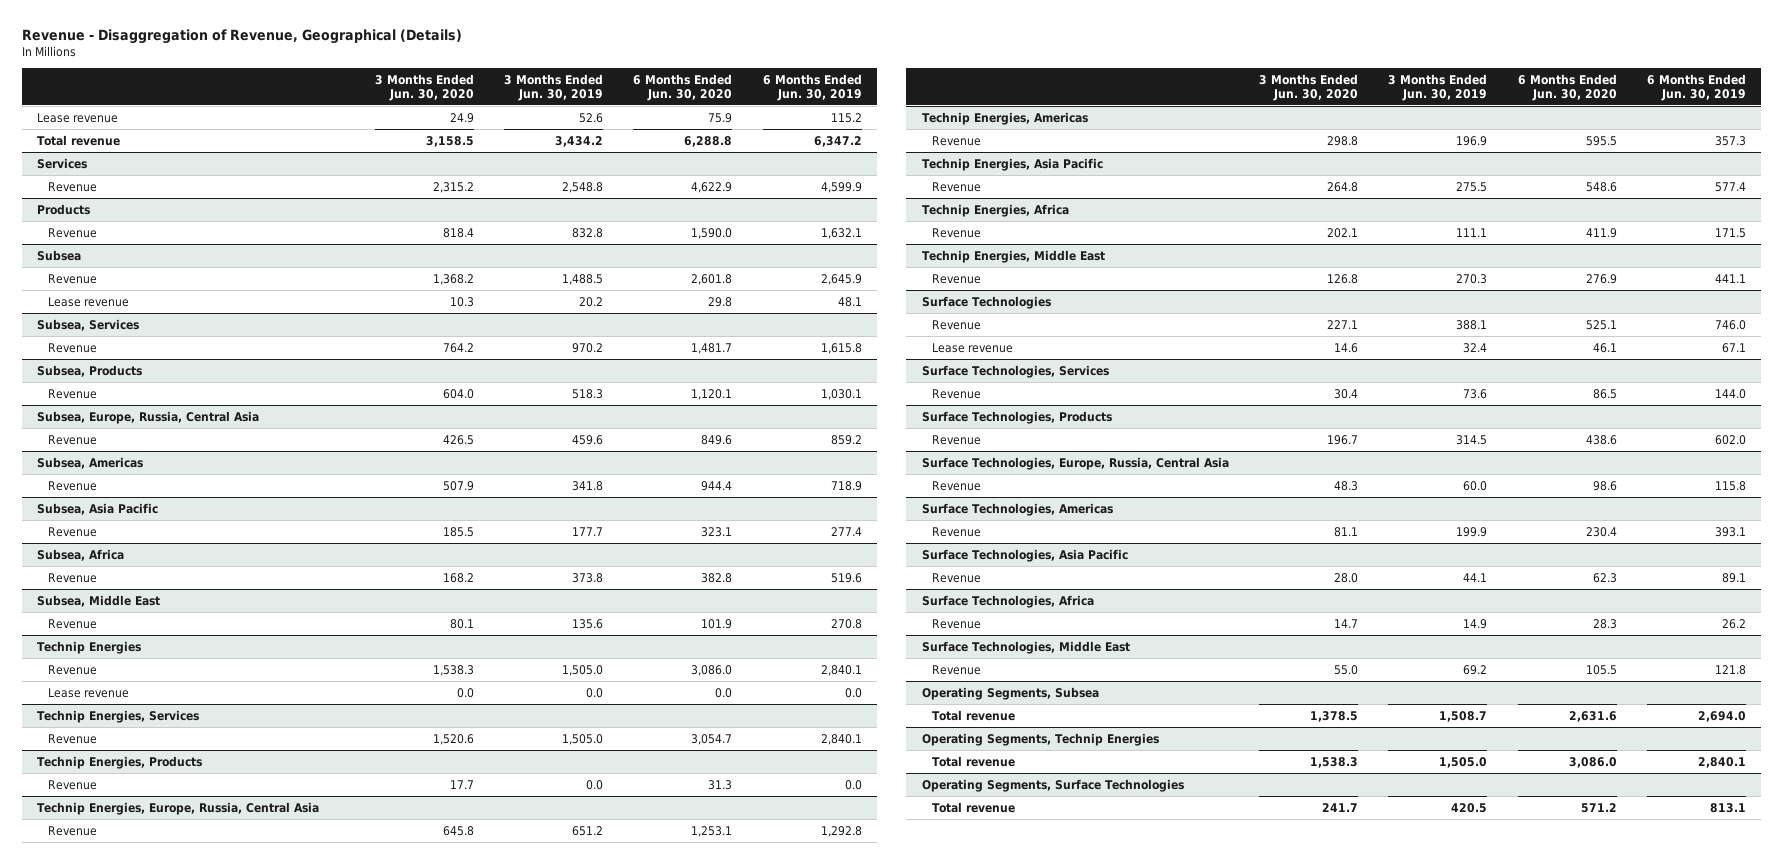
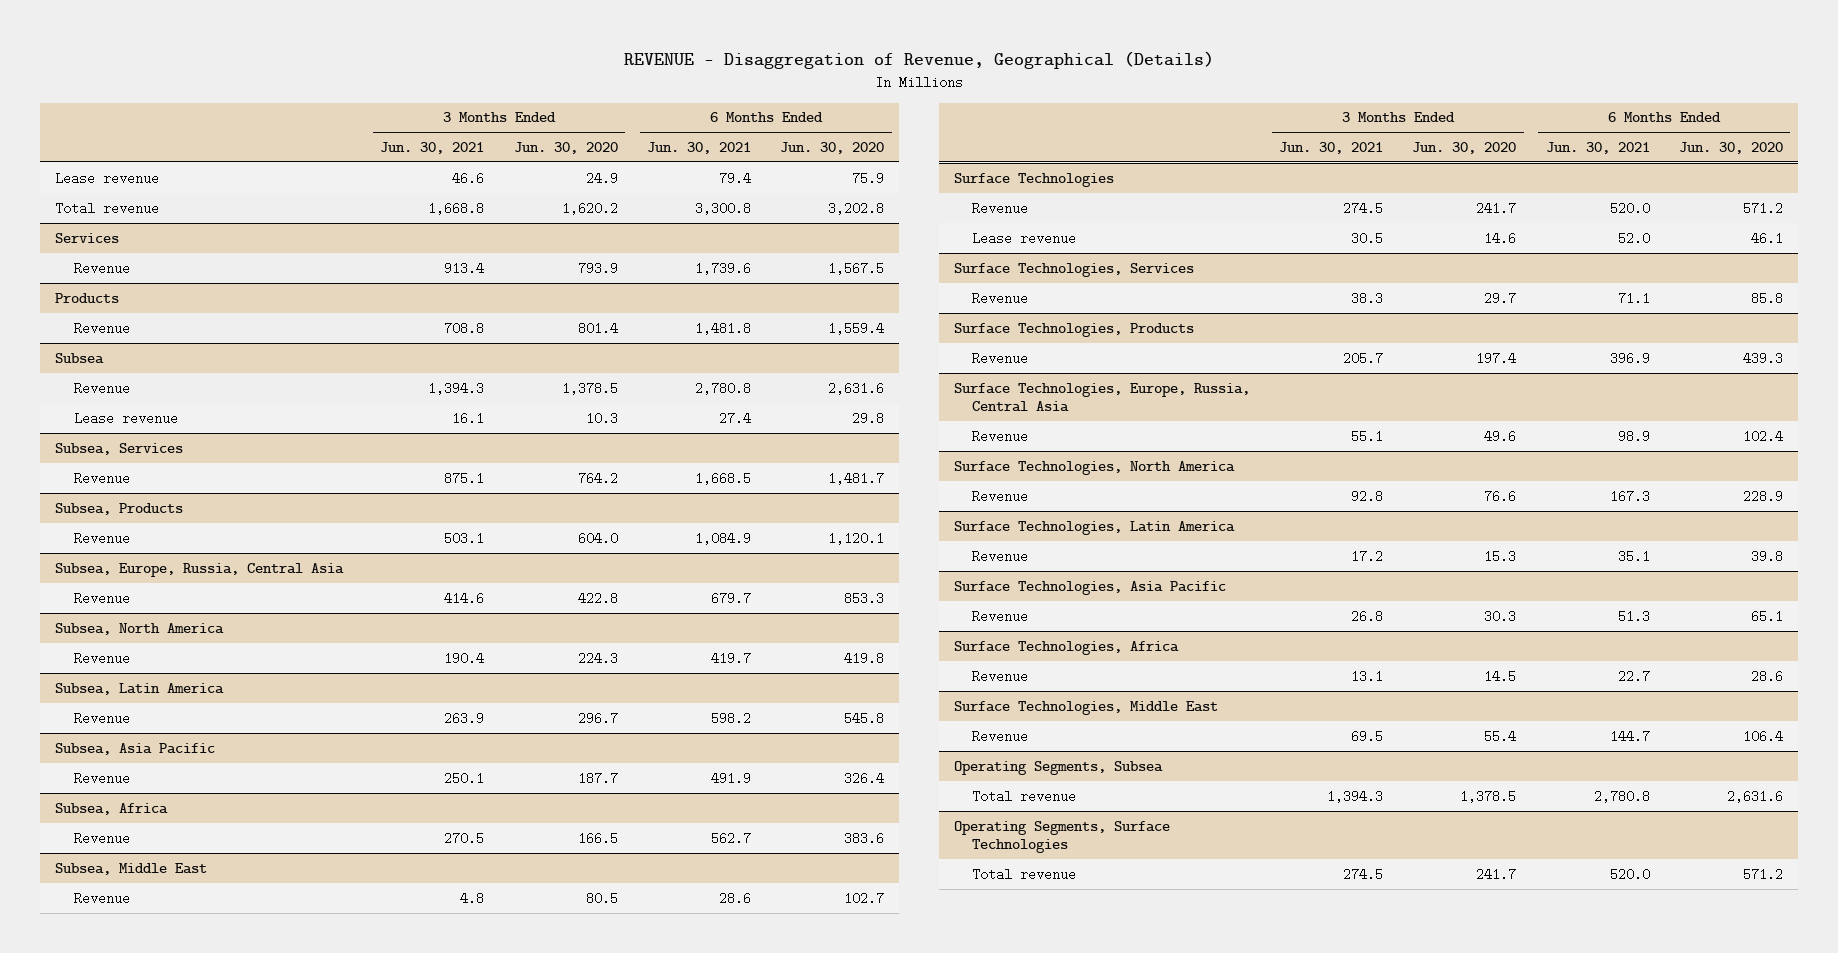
- Revenue - Disaggregation of Revenue, Geographical (Details)
+ REVENUE - Disaggregation of Revenue, Geographical (Details)
- | 3 Months Ended Jun. 30, 2020 | 3 Months Ended Jun. 30, 2019 | 6 Months Ended Jun. 30, 2020 | 6 Months Ended Jun. 30, 2019
+ | 3 Months Ended Jun. 30, 2021 | 3 Months Ended Jun. 30, 2020 | 6 Months Ended Jun. 30, 2021 | 6 Months Ended Jun. 30, 2020
- Total revenue | 3,158.5 | 3,434.2 | 6,288.8 | 6,347.2
+ Total revenue | 1,668.8 | 1,620.2 | 3,300.8 | 3,202.8
@ Services
- Revenue | 2,315.2 | 2,548.8 | 4,622.9 | 4,599.9
+ Revenue | 913.4 | 793.9 | 1,739.6 | 1,567.5
@ Products
- Revenue | 818.4 | 832.8 | 1,590.0 | 1,632.1
+ Revenue | 708.8 | 801.4 | 1,481.8 | 1,559.4
@ Subsea
- Revenue | 1,368.2 | 1,488.5 | 2,601.8 | 2,645.9
+ Revenue | 1,394.3 | 1,378.5 | 2,780.8 | 2,631.6
@ Subsea, Europe, Russia, Central Asia
- Revenue | 426.5 | 459.6 | 849.6 | 859.2
- Subsea, Americas
- Revenue | 507.9 | 341.8 | 944.4 | 718.9
@ Subsea, Europe, Russia, Central Asia
+ Revenue | 414.6 | 422.8 | 679.7 | 853.3
+ Subsea, North America
+ Revenue | 190.4 | 224.3 | 419.7 | 419.8
+ Subsea, Latin America
+ Revenue | 263.9 | 296.7 | 598.2 | 545.8
@ Subsea, Asia Pacific
- Revenue | 185.5 | 177.7 | 323.1 | 277.4
+ Revenue | 250.1 | 187.7 | 491.9 | 326.4
@ Subsea, Africa
- Revenue | 168.2 | 373.8 | 382.8 | 519.6
+ Revenue | 270.5 | 166.5 | 562.7 | 383.6
@ Subsea, Middle East
- Revenue | 80.1 | 135.6 | 101.9 | 270.8
- Technip Energies
- Revenue | 1,538.3 | 1,505.0 | 3,086.0 | 2,840.1
- Lease revenue | 0.0 | 0.0 | 0.0 | 0.0
- Technip Energies, Services
- Revenue | 1,520.6 | 1,505.0 | 3,054.7 | 2,840.1
- Technip Energies, Products
- Revenue | 17.7 | 0.0 | 31.3 | 0.0
- Technip Energies, Europe, Russia, Central Asia
- Revenue | 645.8 | 651.2 | 1,253.1 | 1,292.8
- Technip Energies, Americas
- Revenue | 298.8 | 196.9 | 595.5 | 357.3
- Technip Energies, Asia Pacific
- Revenue | 264.8 | 275.5 | 548.6 | 577.4
- Technip Energies, Africa
- Revenue | 202.1 | 111.1 | 411.9 | 171.5
- Technip Energies, Middle East
- Revenue | 126.8 | 270.3 | 276.9 | 441.1
@ Subsea, Middle East
+ Revenue | 4.8 | 80.5 | 28.6 | 102.7
@ Surface Technologies
- Revenue | 227.1 | 388.1 | 525.1 | 746.0
+ Revenue | 274.5 | 241.7 | 520.0 | 571.2
@ Surface Technologies, Services
- Revenue | 30.4 | 73.6 | 86.5 | 144.0
+ Revenue | 38.3 | 29.7 | 71.1 | 85.8
@ Surface Technologies, Products
- Revenue | 196.7 | 314.5 | 438.6 | 602.0
+ Revenue | 205.7 | 197.4 | 396.9 | 439.3
@ Surface Technologies, Europe, Russia, Central Asia
- Revenue | 48.3 | 60.0 | 98.6 | 115.8
- Surface Technologies, Americas
- Revenue | 81.1 | 199.9 | 230.4 | 393.1
@ Surface Technologies, Europe, Russia, Central Asia
+ Revenue | 55.1 | 49.6 | 98.9 | 102.4
+ Surface Technologies, North America
+ Revenue | 92.8 | 76.6 | 167.3 | 228.9
+ Surface Technologies, Latin America
+ Revenue | 17.2 | 15.3 | 35.1 | 39.8
@ Surface Technologies, Asia Pacific
- Revenue | 28.0 | 44.1 | 62.3 | 89.1
+ Revenue | 26.8 | 30.3 | 51.3 | 65.1
@ Surface Technologies, Africa
- Revenue | 14.7 | 14.9 | 28.3 | 26.2
+ Revenue | 13.1 | 14.5 | 22.7 | 28.6
@ Surface Technologies, Middle East
- Revenue | 55.0 | 69.2 | 105.5 | 121.8
+ Revenue | 69.5 | 55.4 | 144.7 | 106.4
- Operating Segments, Technip Energies
- Total revenue | 1,538.3 | 1,505.0 | 3,086.0 | 2,840.1

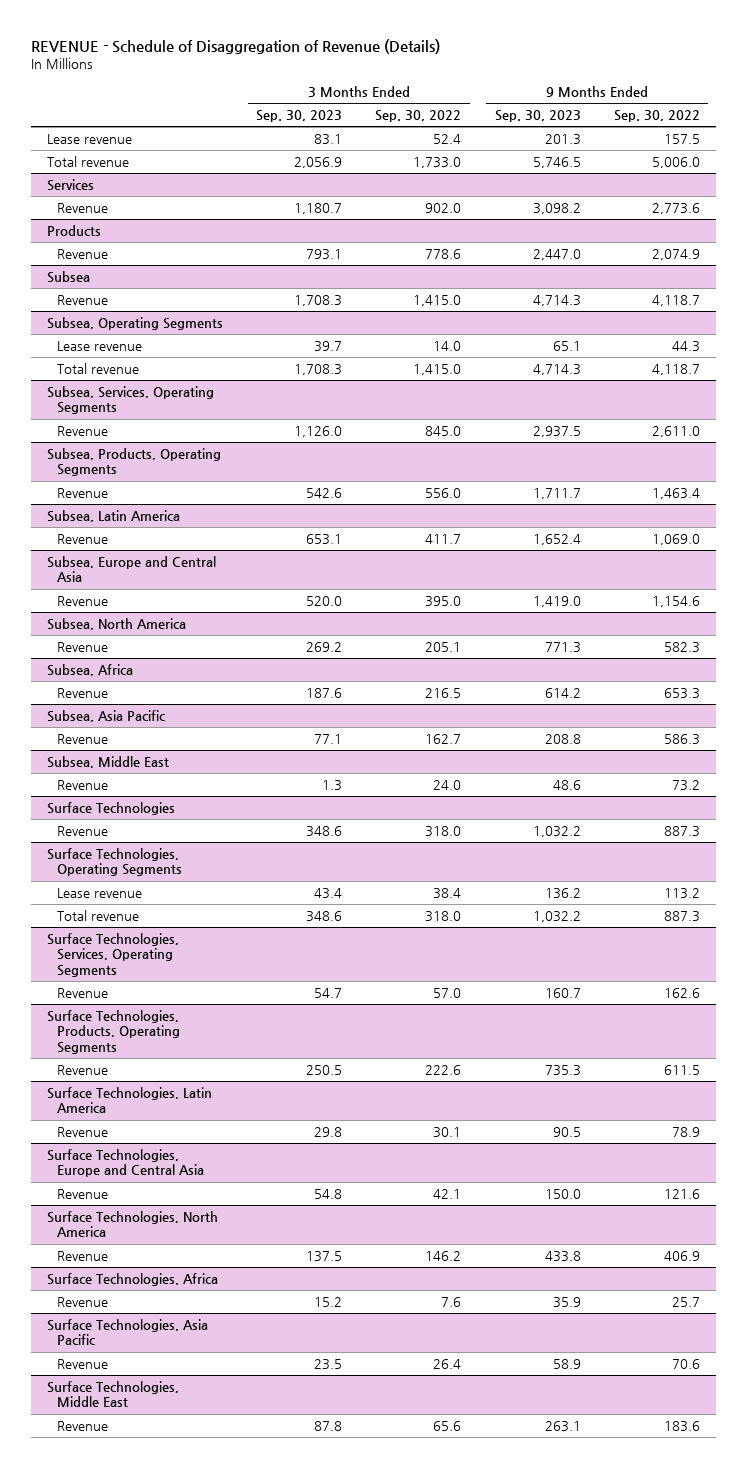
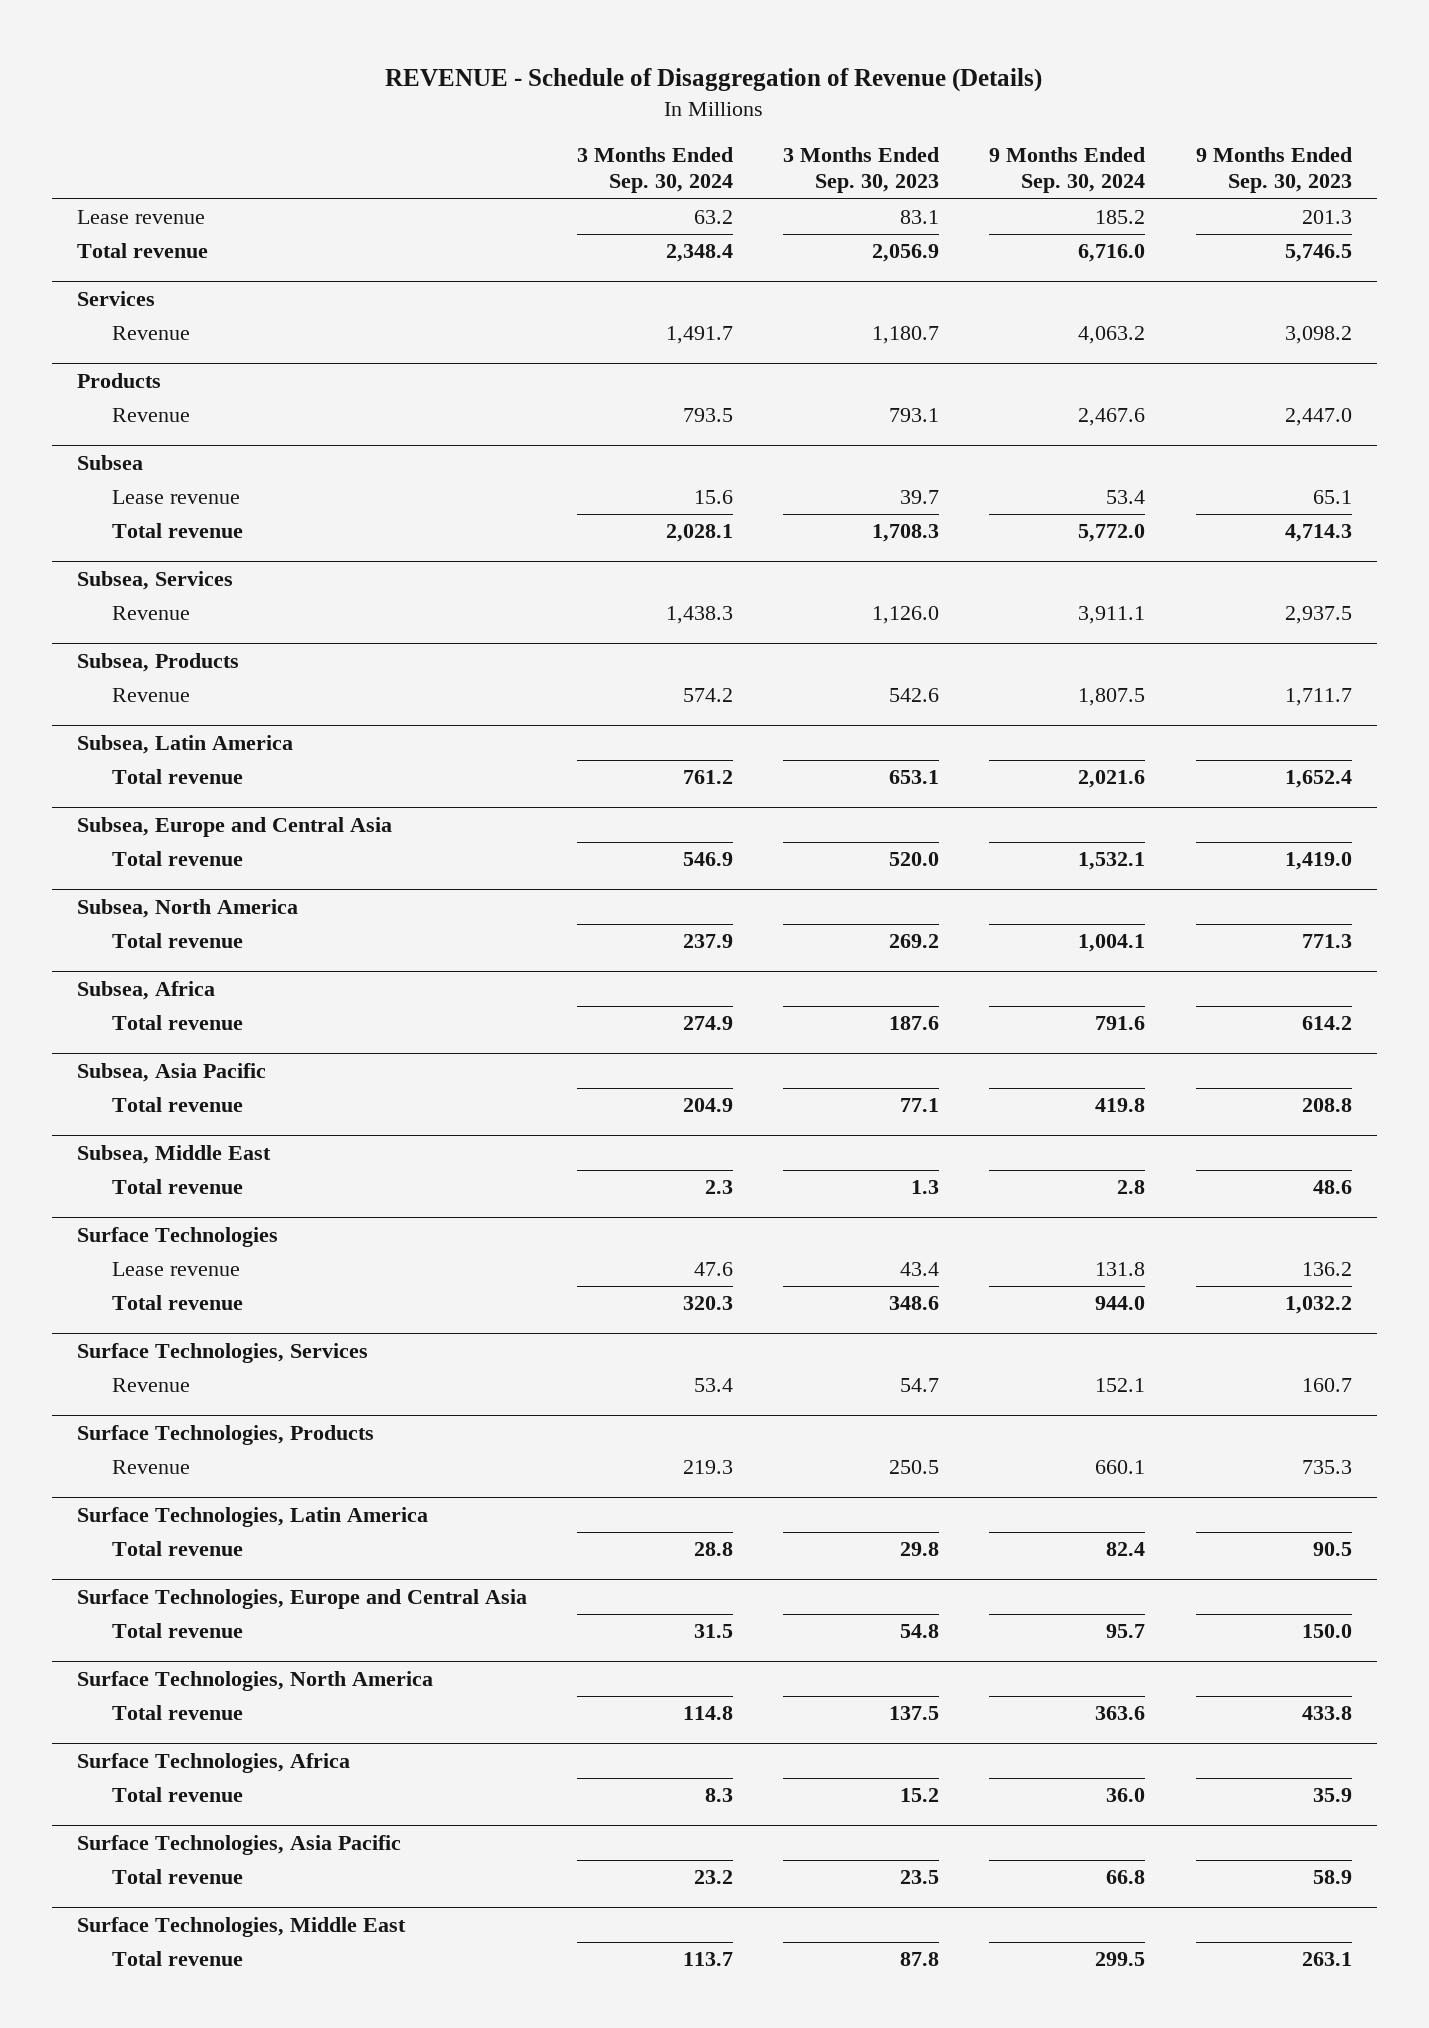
- | 3 Months Ended Sep. 30, 2023 | 3 Months Ended Sep. 30, 2022 | 9 Months Ended Sep. 30, 2023 | 9 Months Ended Sep. 30, 2022
+ | 3 Months Ended Sep. 30, 2024 | 3 Months Ended Sep. 30, 2023 | 9 Months Ended Sep. 30, 2024 | 9 Months Ended Sep. 30, 2023
@ Subsea
- Revenue | 1,708.3 | 1,415.0 | 4,714.3 | 4,118.7
- Subsea, Operating Segments
- Subsea, Services, Operating Segments
+ Subsea, Services
- Subsea, Products, Operating Segments
+ Subsea, Products
@ Subsea, Latin America
- Revenue | 653.1 | 411.7 | 1,652.4 | 1,069.0
+ Total revenue | 761.2 | 653.1 | 2,021.6 | 1,652.4
@ Subsea, Europe and Central Asia
- Revenue | 520.0 | 395.0 | 1,419.0 | 1,154.6
+ Total revenue | 546.9 | 520.0 | 1,532.1 | 1,419.0
@ Subsea, North America
- Revenue | 269.2 | 205.1 | 771.3 | 582.3
+ Total revenue | 237.9 | 269.2 | 1,004.1 | 771.3
@ Subsea, Africa
- Revenue | 187.6 | 216.5 | 614.2 | 653.3
+ Total revenue | 274.9 | 187.6 | 791.6 | 614.2
@ Subsea, Asia Pacific
- Revenue | 77.1 | 162.7 | 208.8 | 586.3
+ Total revenue | 204.9 | 77.1 | 419.8 | 208.8
@ Subsea, Middle East
- Revenue | 1.3 | 24.0 | 48.6 | 73.2
+ Total revenue | 2.3 | 1.3 | 2.8 | 48.6
@ Surface Technologies
- Revenue | 348.6 | 318.0 | 1,032.2 | 887.3
- Surface Technologies, Operating Segments
- Surface Technologies, Services, Operating Segments
+ Surface Technologies, Services
- Surface Technologies, Products, Operating Segments
+ Surface Technologies, Products
@ Surface Technologies, Latin America
- Revenue | 29.8 | 30.1 | 90.5 | 78.9
+ Total revenue | 28.8 | 29.8 | 82.4 | 90.5
@ Surface Technologies, Europe and Central Asia
- Revenue | 54.8 | 42.1 | 150.0 | 121.6
+ Total revenue | 31.5 | 54.8 | 95.7 | 150.0
@ Surface Technologies, North America
- Revenue | 137.5 | 146.2 | 433.8 | 406.9
+ Total revenue | 114.8 | 137.5 | 363.6 | 433.8
@ Surface Technologies, Africa
- Revenue | 15.2 | 7.6 | 35.9 | 25.7
+ Total revenue | 8.3 | 15.2 | 36.0 | 35.9
@ Surface Technologies, Asia Pacific
- Revenue | 23.5 | 26.4 | 58.9 | 70.6
+ Total revenue | 23.2 | 23.5 | 66.8 | 58.9
@ Surface Technologies, Middle East
- Revenue | 87.8 | 65.6 | 263.1 | 183.6
+ Total revenue | 113.7 | 87.8 | 299.5 | 263.1

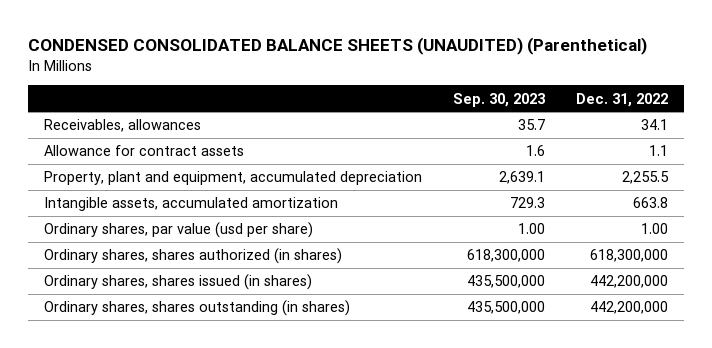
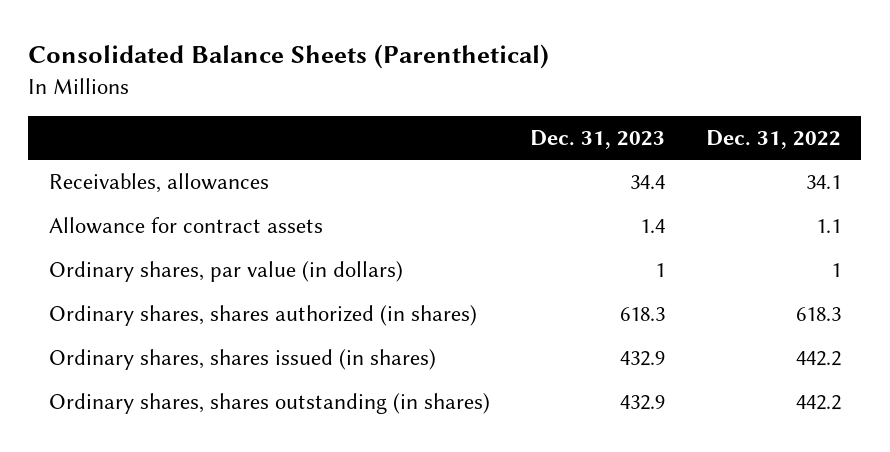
- CONDENSED CONSOLIDATED BALANCE SHEETS (UNAUDITED) (Parenthetical)
+ Consolidated Balance Sheets (Parenthetical)
- | Sep. 30, 2023 | Dec. 31, 2022
+ | Dec. 31, 2023 | Dec. 31, 2022
- Property, plant and equipment, accumulated depreciation | 2,639.1 | 2,255.5
- Intangible assets, accumulated amortization | 729.3 | 663.8
- Ordinary shares, par value (usd per share) | 1.00 | 1.00
- Ordinary shares, shares authorized (in shares) | 618,300,000 | 618,300,000
- Ordinary shares, shares issued (in shares) | 435,500,000 | 442,200,000
- Ordinary shares, shares outstanding (in shares) | 435,500,000 | 442,200,000
+ Ordinary shares, par value (in dollars) | 1 | 1
+ Ordinary shares, shares authorized (in shares) | 618.3 | 618.3
+ Ordinary shares, shares issued (in shares) | 432.9 | 442.2
+ Ordinary shares, shares outstanding (in shares) | 432.9 | 442.2

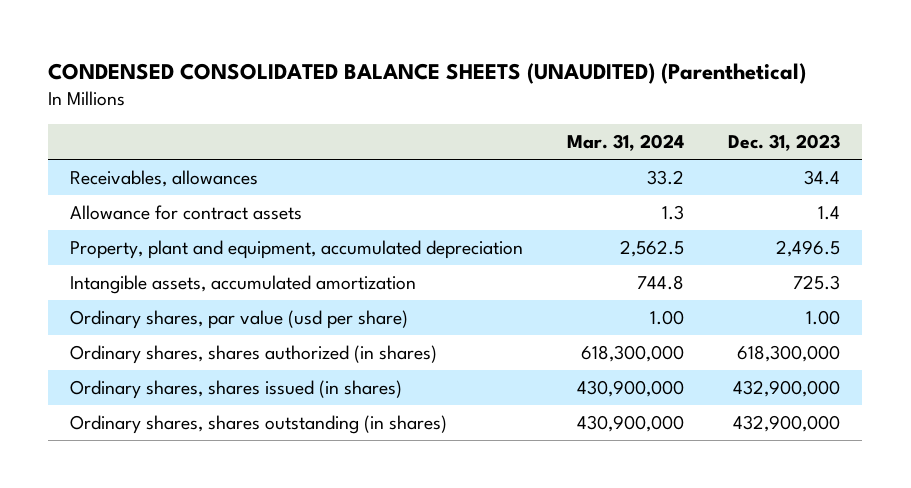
- Consolidated Balance Sheets (Parenthetical)
+ CONDENSED CONSOLIDATED BALANCE SHEETS (UNAUDITED) (Parenthetical)
- | Dec. 31, 2023 | Dec. 31, 2022
+ | Mar. 31, 2024 | Dec. 31, 2023
- Ordinary shares, par value (in dollars) | 1 | 1
- Ordinary shares, shares authorized (in shares) | 618.3 | 618.3
- Ordinary shares, shares issued (in shares) | 432.9 | 442.2
- Ordinary shares, shares outstanding (in shares) | 432.9 | 442.2
+ Property, plant and equipment, accumulated depreciation | 2,562.5 | 2,496.5
+ Intangible assets, accumulated amortization | 744.8 | 725.3
+ Ordinary shares, par value (usd per share) | 1.00 | 1.00
+ Ordinary shares, shares authorized (in shares) | 618,300,000 | 618,300,000
+ Ordinary shares, shares issued (in shares) | 430,900,000 | 432,900,000
+ Ordinary shares, shares outstanding (in shares) | 430,900,000 | 432,900,000

